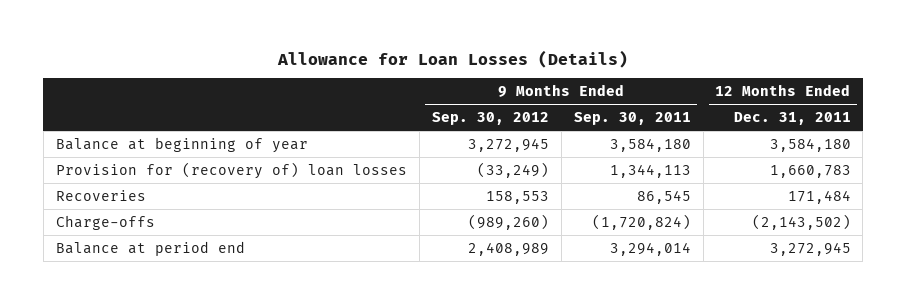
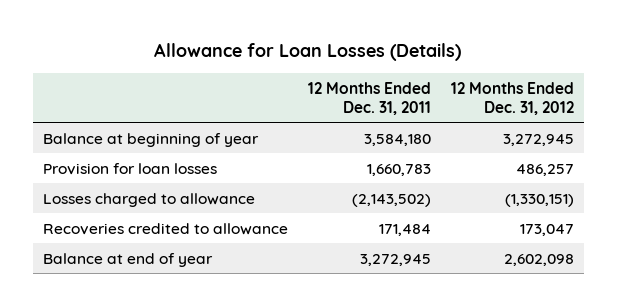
- | 9 Months Ended Sep. 30, 2012 | 9 Months Ended Sep. 30, 2011 | 12 Months Ended Dec. 31, 2011
+ | 12 Months Ended Dec. 31, 2011 | 12 Months Ended Dec. 31, 2012
- Provision for (recovery of) loan losses | (33,249) | 1,344,113 | 1,660,783
- Recoveries | 158,553 | 86,545 | 171,484
- Charge-offs | (989,260) | (1,720,824) | (2,143,502)
- Balance at period end | 2,408,989 | 3,294,014 | 3,272,945
+ Provision for loan losses | 1,660,783 | 486,257
+ Losses charged to allowance | (2,143,502) | (1,330,151)
+ Recoveries credited to allowance | 171,484 | 173,047
+ Balance at end of year | 3,272,945 | 2,602,098

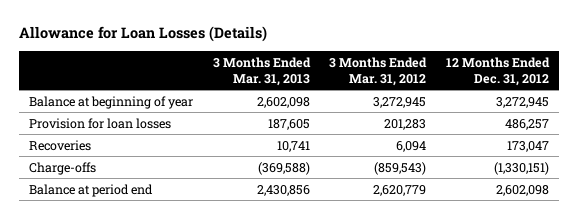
- | 12 Months Ended Dec. 31, 2011 | 12 Months Ended Dec. 31, 2012
+ | 3 Months Ended Mar. 31, 2013 | 3 Months Ended Mar. 31, 2012 | 12 Months Ended Dec. 31, 2012
- Losses charged to allowance | (2,143,502) | (1,330,151)
- Recoveries credited to allowance | 171,484 | 173,047
- Balance at end of year | 3,272,945 | 2,602,098
+ Recoveries | 10,741 | 6,094 | 173,047
+ Charge-offs | (369,588) | (859,543) | (1,330,151)
+ Balance at period end | 2,430,856 | 2,620,779 | 2,602,098

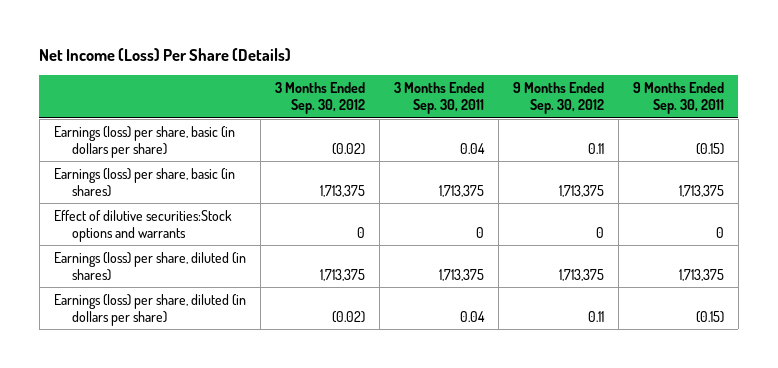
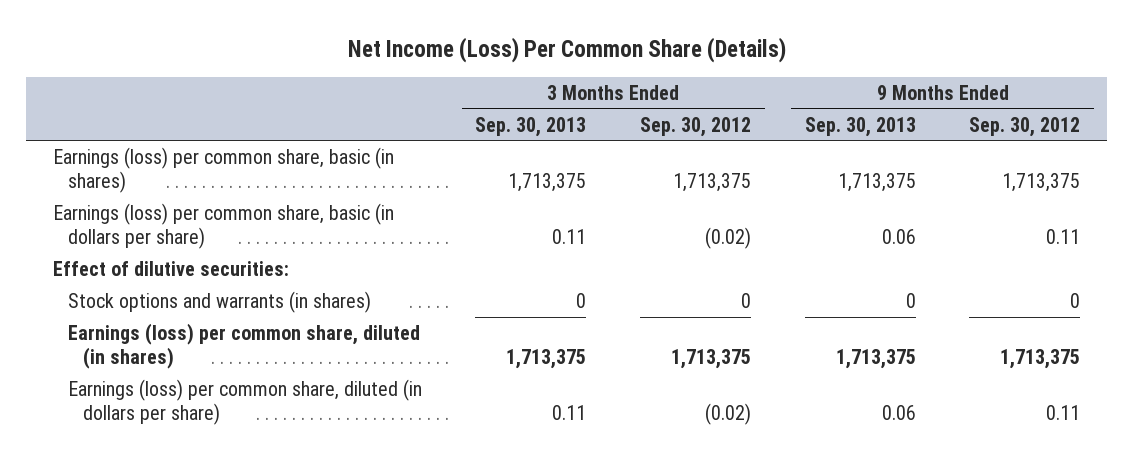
- Net Income (Loss) Per Share (Details)
+ Net Income (Loss) Per Common Share (Details)
- | 3 Months Ended Sep. 30, 2012 | 3 Months Ended Sep. 30, 2011 | 9 Months Ended Sep. 30, 2012 | 9 Months Ended Sep. 30, 2011
+ | 3 Months Ended Sep. 30, 2013 | 3 Months Ended Sep. 30, 2012 | 9 Months Ended Sep. 30, 2013 | 9 Months Ended Sep. 30, 2012
- Earnings (loss) per share, basic (in dollars per share) | (0.02) | 0.04 | 0.11 | (0.15)
- Earnings (loss) per share, basic (in shares) | 1,713,375 | 1,713,375 | 1,713,375 | 1,713,375
- Effect of dilutive securities:Stock options and warrants | 0 | 0 | 0 | 0
- Earnings (loss) per share, diluted (in shares) | 1,713,375 | 1,713,375 | 1,713,375 | 1,713,375
- Earnings (loss) per share, diluted (in dollars per share) | (0.02) | 0.04 | 0.11 | (0.15)
+ Earnings (loss) per common share, basic (in shares) | 1,713,375 | 1,713,375 | 1,713,375 | 1,713,375
+ Earnings (loss) per common share, basic (in dollars per share) | 0.11 | (0.02) | 0.06 | 0.11
+ Effect of dilutive securities:
+ Stock options and warrants (in shares) | 0 | 0 | 0 | 0
+ Earnings (loss) per common share, diluted (in shares) | 1,713,375 | 1,713,375 | 1,713,375 | 1,713,375
+ Earnings (loss) per common share, diluted (in dollars per share) | 0.11 | (0.02) | 0.06 | 0.11

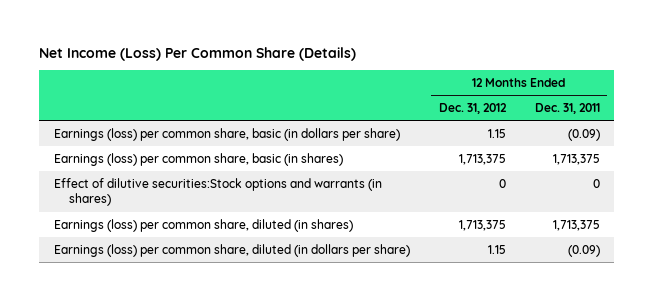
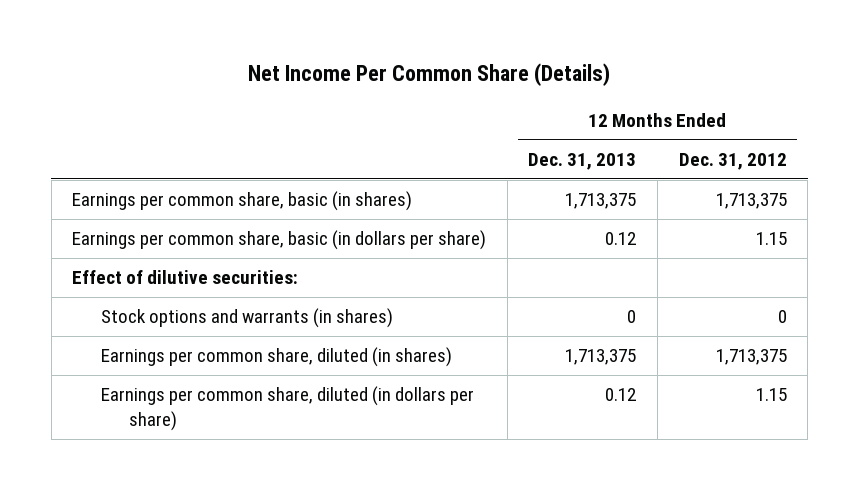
- Net Income (Loss) Per Common Share (Details)
+ Net Income Per Common Share (Details)
- | 12 Months Ended Dec. 31, 2012 | 12 Months Ended Dec. 31, 2011
+ | 12 Months Ended Dec. 31, 2013 | 12 Months Ended Dec. 31, 2012
- Earnings (loss) per common share, basic (in dollars per share) | 1.15 | (0.09)
- Earnings (loss) per common share, basic (in shares) | 1,713,375 | 1,713,375
- Effect of dilutive securities:Stock options and warrants (in shares) | 0 | 0
- Earnings (loss) per common share, diluted (in shares) | 1,713,375 | 1,713,375
- Earnings (loss) per common share, diluted (in dollars per share) | 1.15 | (0.09)
+ Earnings per common share, basic (in shares) | 1,713,375 | 1,713,375
+ Earnings per common share, basic (in dollars per share) | 0.12 | 1.15
+ Effect of dilutive securities:
+ Stock options and warrants (in shares) | 0 | 0
+ Earnings per common share, diluted (in shares) | 1,713,375 | 1,713,375
+ Earnings per common share, diluted (in dollars per share) | 0.12 | 1.15

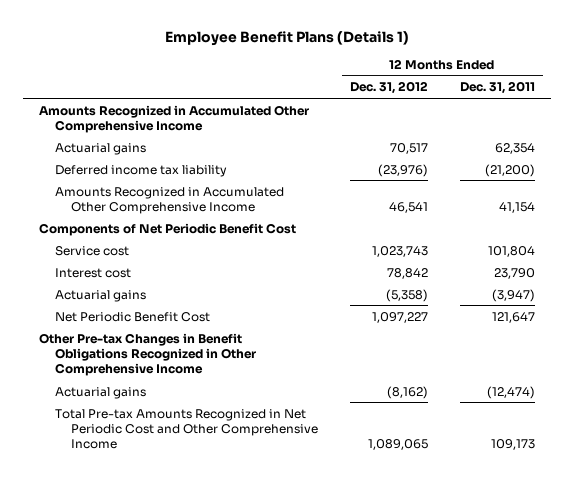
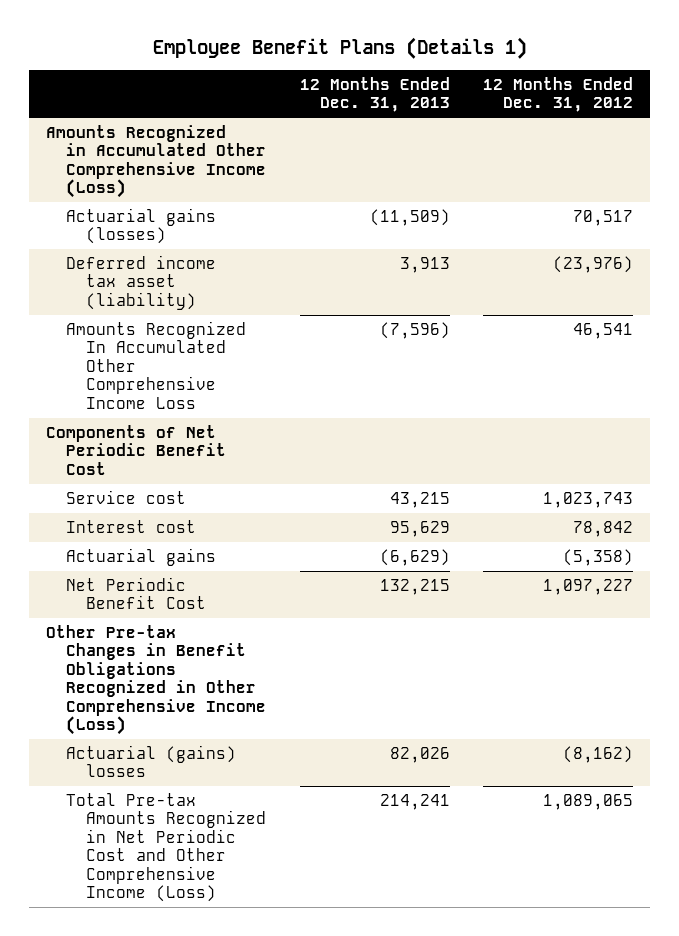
- | 12 Months Ended Dec. 31, 2012 | 12 Months Ended Dec. 31, 2011
+ | 12 Months Ended Dec. 31, 2013 | 12 Months Ended Dec. 31, 2012
- Amounts Recognized in Accumulated Other Comprehensive Income
- Actuarial gains | 70,517 | 62,354
- Deferred income tax liability | (23,976) | (21,200)
- Amounts Recognized in Accumulated Other Comprehensive Income | 46,541 | 41,154
+ Amounts Recognized in Accumulated Other Comprehensive Income (Loss)
+ Actuarial gains (losses) | (11,509) | 70,517
+ Deferred income tax asset (liability) | 3,913 | (23,976)
+ Amounts Recognized In Accumulated Other Comprehensive Income Loss | (7,596) | 46,541
- Other Pre-tax Changes in Benefit Obligations Recognized in Other Comprehensive Income
- Actuarial gains | (8,162) | (12,474)
- Total Pre-tax Amounts Recognized in Net Periodic Cost and Other Comprehensive Income | 1,089,065 | 109,173
+ Other Pre-tax Changes in Benefit Obligations Recognized in Other Comprehensive Income (Loss)
+ Actuarial (gains) losses | 82,026 | (8,162)
+ Total Pre-tax Amounts Recognized in Net Periodic Cost and Other Comprehensive Income (Loss) | 214,241 | 1,089,065

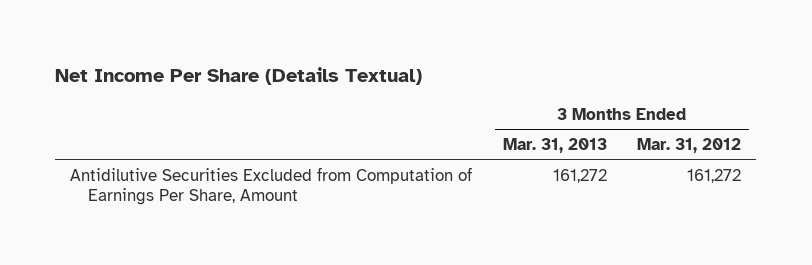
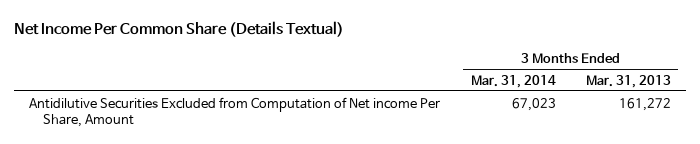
- Net Income Per Share (Details Textual)
+ Net Income Per Common Share (Details Textual)
- | 3 Months Ended Mar. 31, 2013 | 3 Months Ended Mar. 31, 2012
+ | 3 Months Ended Mar. 31, 2014 | 3 Months Ended Mar. 31, 2013
- Antidilutive Securities Excluded from Computation of Earnings Per Share, Amount | 161,272 | 161,272
+ Antidilutive Securities Excluded from Computation of Net income Per Share, Amount | 67,023 | 161,272

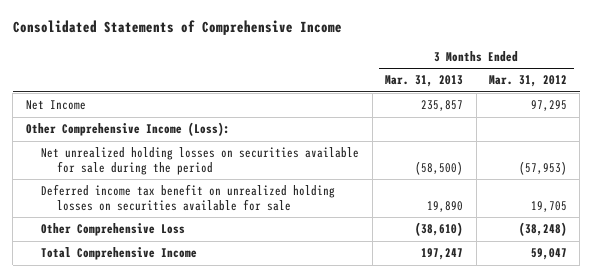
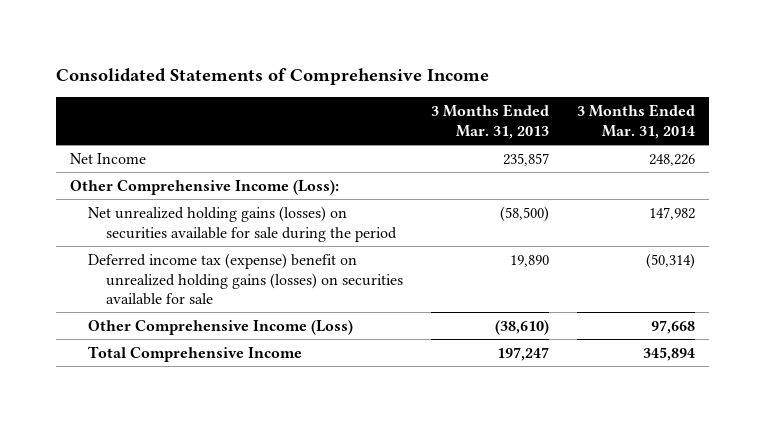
- | 3 Months Ended Mar. 31, 2013 | 3 Months Ended Mar. 31, 2012
+ | 3 Months Ended Mar. 31, 2013 | 3 Months Ended Mar. 31, 2014
- Net unrealized holding losses on securities available for sale during the period | (58,500) | (57,953)
- Deferred income tax benefit on unrealized holding losses on securities available for sale | 19,890 | 19,705
- Other Comprehensive Loss | (38,610) | (38,248)
+ Net unrealized holding gains (losses) on securities available for sale during the period | (58,500) | 147,982
+ Deferred income tax (expense) benefit on unrealized holding gains (losses) on securities available for sale | 19,890 | (50,314)
+ Other Comprehensive Income (Loss) | (38,610) | 97,668

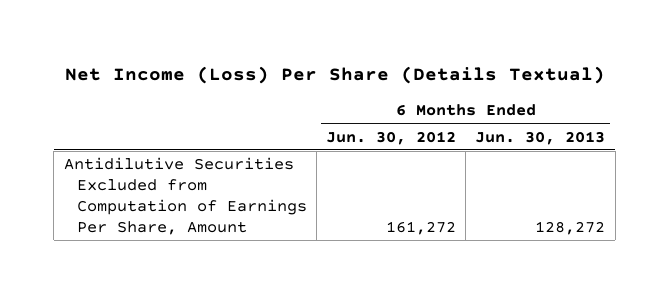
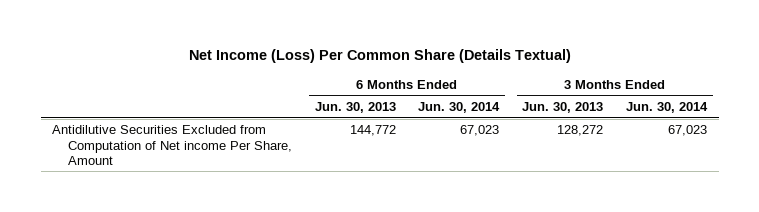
- Net Income (Loss) Per Share (Details Textual)
+ Net Income (Loss) Per Common Share (Details Textual)
- | 6 Months Ended Jun. 30, 2012 | 6 Months Ended Jun. 30, 2013
+ | 6 Months Ended Jun. 30, 2013 | 6 Months Ended Jun. 30, 2014 | 3 Months Ended Jun. 30, 2013 | 3 Months Ended Jun. 30, 2014
- Antidilutive Securities Excluded from Computation of Earnings Per Share, Amount | 161,272 | 128,272
+ Antidilutive Securities Excluded from Computation of Net income Per Share, Amount | 144,772 | 67,023 | 128,272 | 67,023

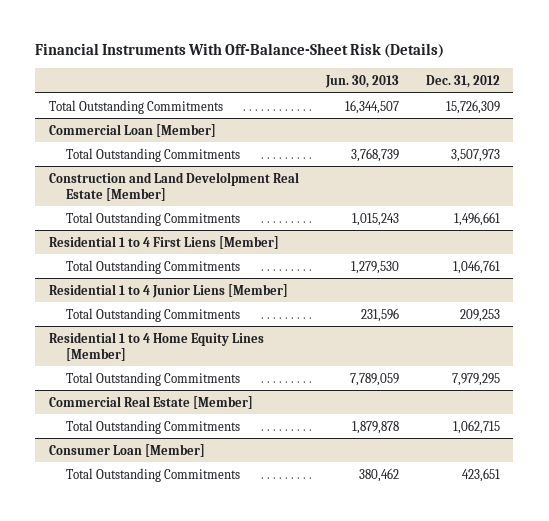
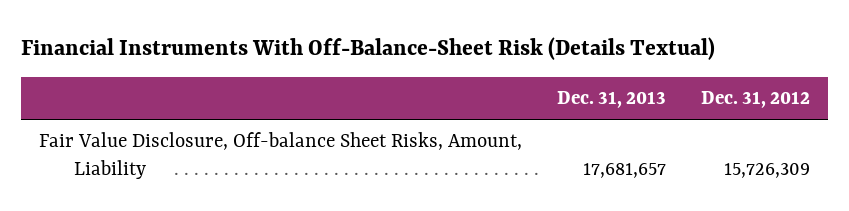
- Financial Instruments With Off-Balance-Sheet Risk (Details)
+ Financial Instruments With Off-Balance-Sheet Risk (Details Textual)
- | Jun. 30, 2013 | Dec. 31, 2012
+ | Dec. 31, 2013 | Dec. 31, 2012
- Total Outstanding Commitments | 16,344,507 | 15,726,309
- Commercial Loan [Member]
- Total Outstanding Commitments | 3,768,739 | 3,507,973
- Construction and Land Develolpment Real Estate [Member]
- Total Outstanding Commitments | 1,015,243 | 1,496,661
- Residential 1 to 4 First Liens [Member]
- Total Outstanding Commitments | 1,279,530 | 1,046,761
- Residential 1 to 4 Junior Liens [Member]
- Total Outstanding Commitments | 231,596 | 209,253
- Residential 1 to 4 Home Equity Lines [Member]
- Total Outstanding Commitments | 7,789,059 | 7,979,295
- Commercial Real Estate [Member]
- Total Outstanding Commitments | 1,879,878 | 1,062,715
- Consumer Loan [Member]
- Total Outstanding Commitments | 380,462 | 423,651
+ Fair Value Disclosure, Off-balance Sheet Risks, Amount, Liability | 17,681,657 | 15,726,309

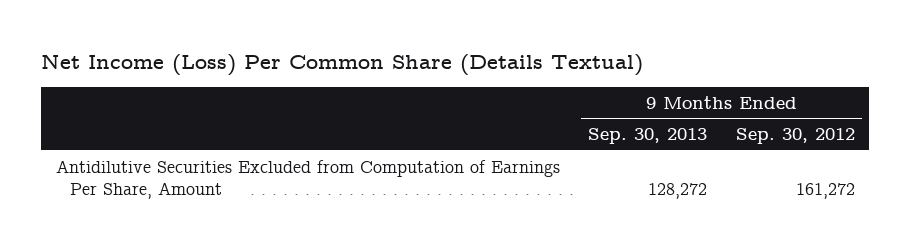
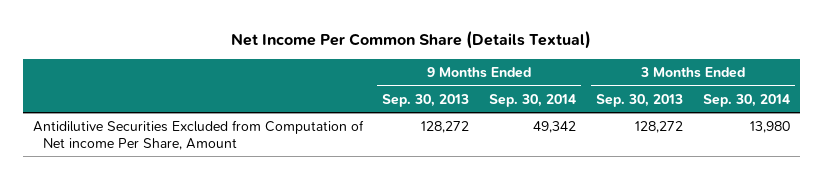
- Net Income (Loss) Per Common Share (Details Textual)
+ Net Income Per Common Share (Details Textual)
- | 9 Months Ended Sep. 30, 2013 | 9 Months Ended Sep. 30, 2012
+ | 9 Months Ended Sep. 30, 2013 | 9 Months Ended Sep. 30, 2014 | 3 Months Ended Sep. 30, 2013 | 3 Months Ended Sep. 30, 2014
- Antidilutive Securities Excluded from Computation of Earnings Per Share, Amount | 128,272 | 161,272
+ Antidilutive Securities Excluded from Computation of Net income Per Share, Amount | 128,272 | 49,342 | 128,272 | 13,980

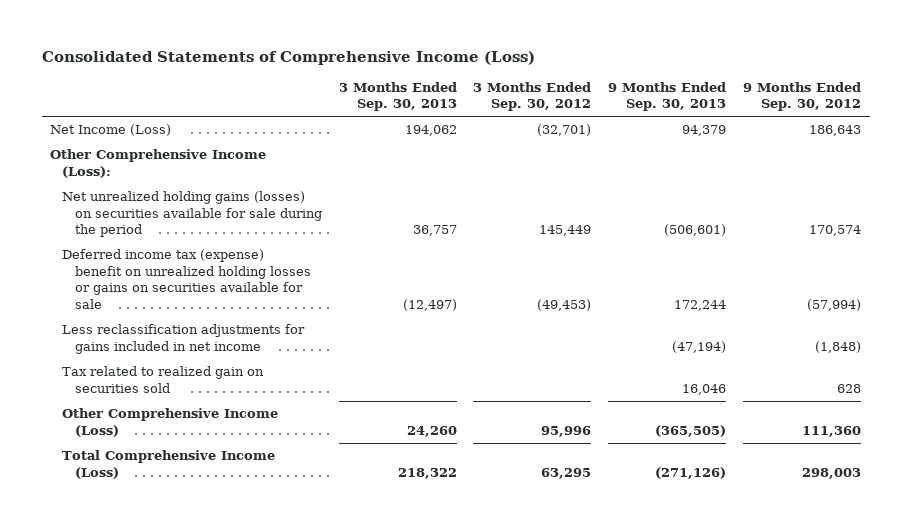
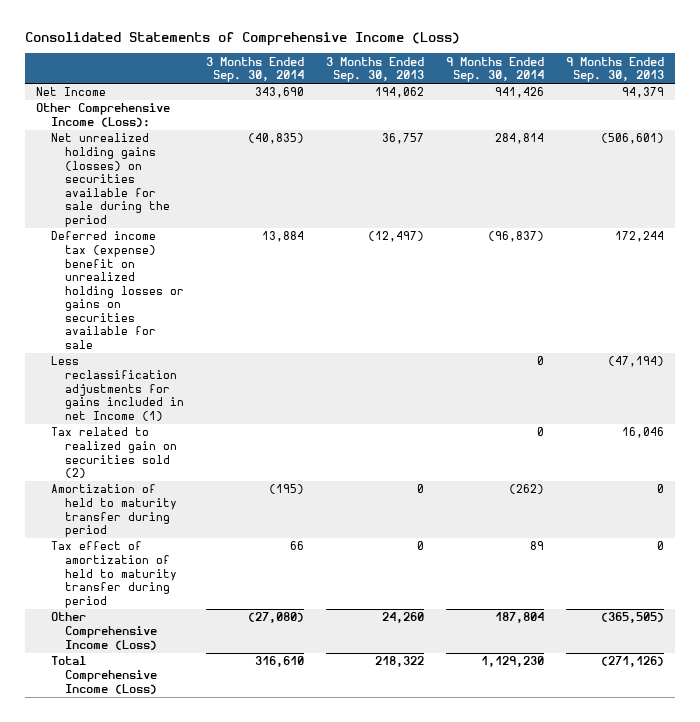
- | 3 Months Ended Sep. 30, 2013 | 3 Months Ended Sep. 30, 2012 | 9 Months Ended Sep. 30, 2013 | 9 Months Ended Sep. 30, 2012
+ | 3 Months Ended Sep. 30, 2014 | 3 Months Ended Sep. 30, 2013 | 9 Months Ended Sep. 30, 2014 | 9 Months Ended Sep. 30, 2013
- Net Income (Loss) | 194,062 | (32,701) | 94,379 | 186,643
+ Net Income | 343,690 | 194,062 | 941,426 | 94,379
- Less reclassification adjustments for gains included in net income | | | (47,194) | (1,848)
- Tax related to realized gain on securities sold | | | 16,046 | 628
+ Less reclassification adjustments for gains included in net Income (1) | | | 0 | (47,194)
+ Tax related to realized gain on securities sold (2) | | | 0 | 16,046
+ Amortization of held to maturity transfer during period | (195) | 0 | (262) | 0
+ Tax effect of amortization of held to maturity transfer during period | 66 | 0 | 89 | 0

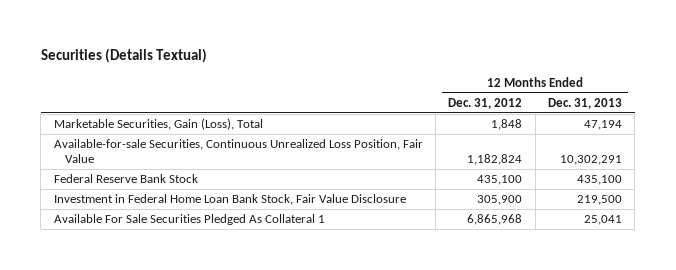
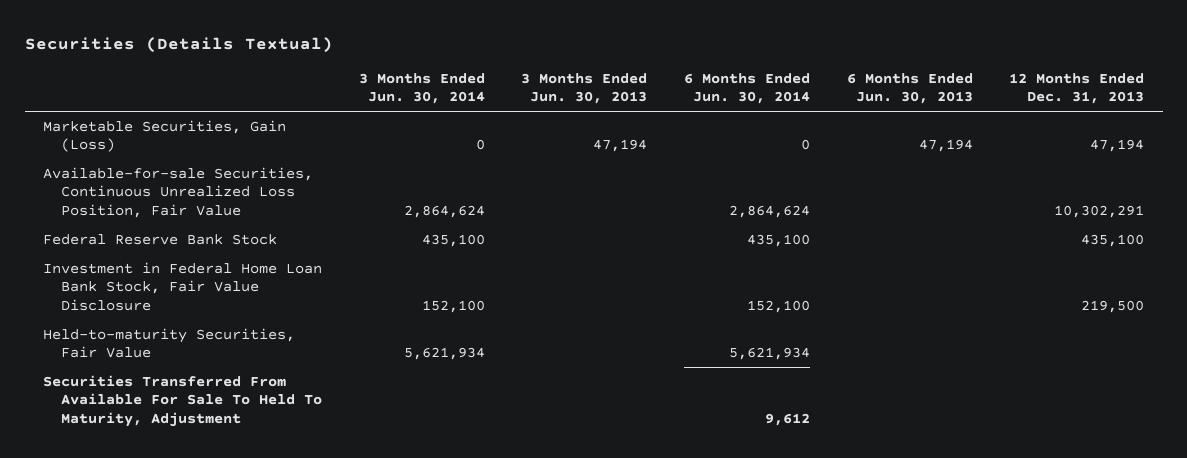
- | 12 Months Ended Dec. 31, 2012 | 12 Months Ended Dec. 31, 2013
+ | 3 Months Ended Jun. 30, 2014 | 3 Months Ended Jun. 30, 2013 | 6 Months Ended Jun. 30, 2014 | 6 Months Ended Jun. 30, 2013 | 12 Months Ended Dec. 31, 2013
- Marketable Securities, Gain (Loss), Total | 1,848 | 47,194
+ Marketable Securities, Gain (Loss) | 0 | 47,194 | 0 | 47,194 | 47,194
- Available For Sale Securities Pledged As Collateral 1 | 6,865,968 | 25,041
+ Held-to-maturity Securities, Fair Value | 5,621,934 | | 5,621,934 | |
+ Securities Transferred From Available For Sale To Held To Maturity, Adjustment | | | 9,612 | |

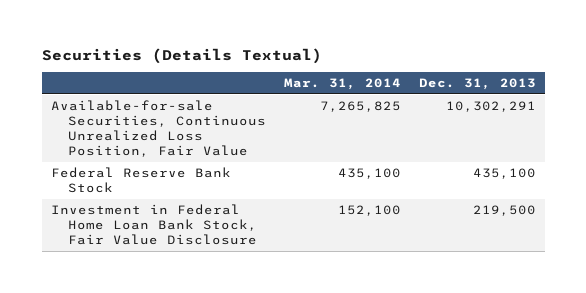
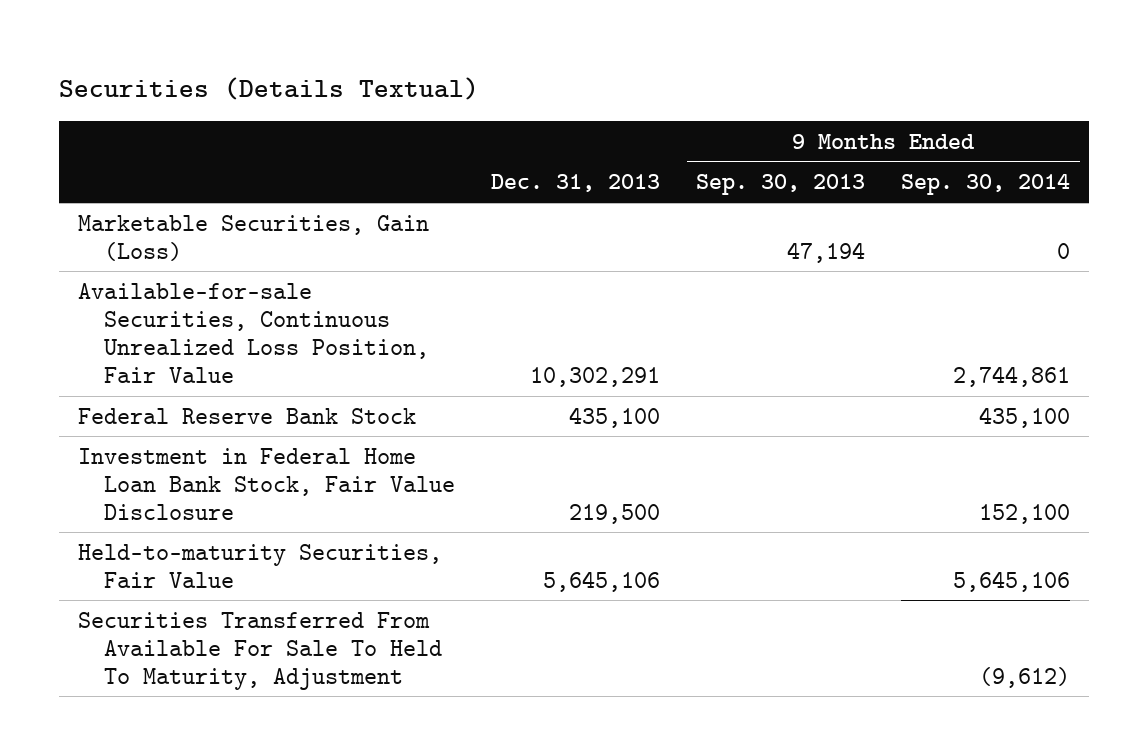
- | Mar. 31, 2014 | Dec. 31, 2013
+ | Dec. 31, 2013 | 9 Months Ended Sep. 30, 2013 | 9 Months Ended Sep. 30, 2014
+ Marketable Securities, Gain (Loss) | | 47,194 | 0
+ Held-to-maturity Securities, Fair Value | 5,645,106 | | 5,645,106
+ Securities Transferred From Available For Sale To Held To Maturity, Adjustment | | | (9,612)

